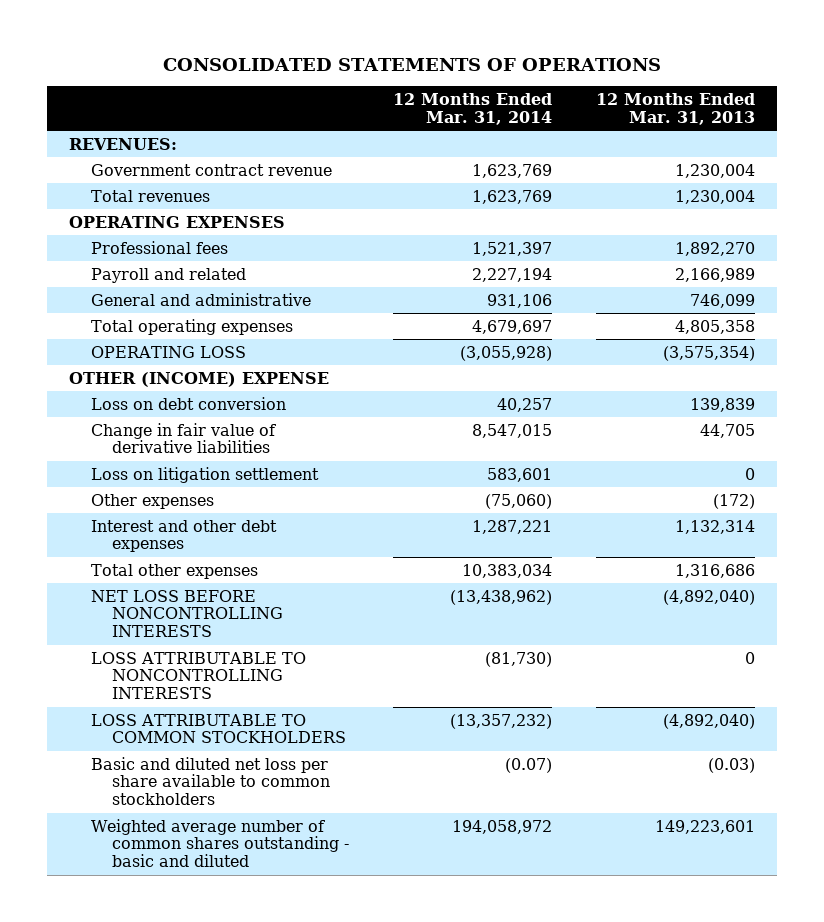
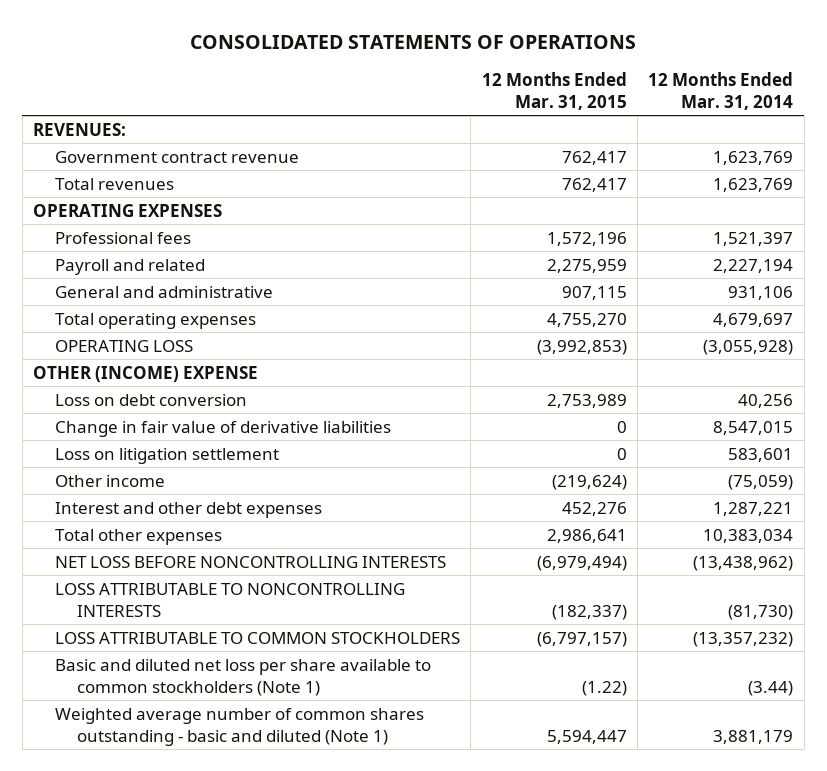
- | 12 Months Ended Mar. 31, 2014 | 12 Months Ended Mar. 31, 2013
+ | 12 Months Ended Mar. 31, 2015 | 12 Months Ended Mar. 31, 2014
- Loss on debt conversion | 40,257 | 139,839
+ Loss on debt conversion | 2,753,989 | 40,256
- Other expenses | (75,060) | (172)
+ Other income | (219,624) | (75,059)
- Basic and diluted net loss per share available to common stockholders | (0.07) | (0.03)
- Weighted average number of common shares outstanding - basic and diluted | 194,058,972 | 149,223,601
+ Basic and diluted net loss per share available to common stockholders (Note 1) | (1.22) | (3.44)
+ Weighted average number of common shares outstanding - basic and diluted (Note 1) | 5,594,447 | 3,881,179

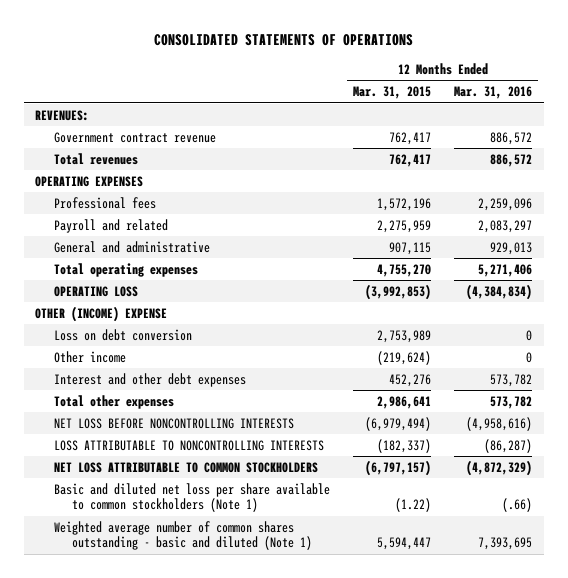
- | 12 Months Ended Mar. 31, 2015 | 12 Months Ended Mar. 31, 2014
+ | 12 Months Ended Mar. 31, 2015 | 12 Months Ended Mar. 31, 2016
- Change in fair value of derivative liabilities | 0 | 8,547,015
- Loss on litigation settlement | 0 | 583,601
- LOSS ATTRIBUTABLE TO COMMON STOCKHOLDERS | (6,797,157) | (13,357,232)
+ NET LOSS ATTRIBUTABLE TO COMMON STOCKHOLDERS | (6,797,157) | (4,872,329)

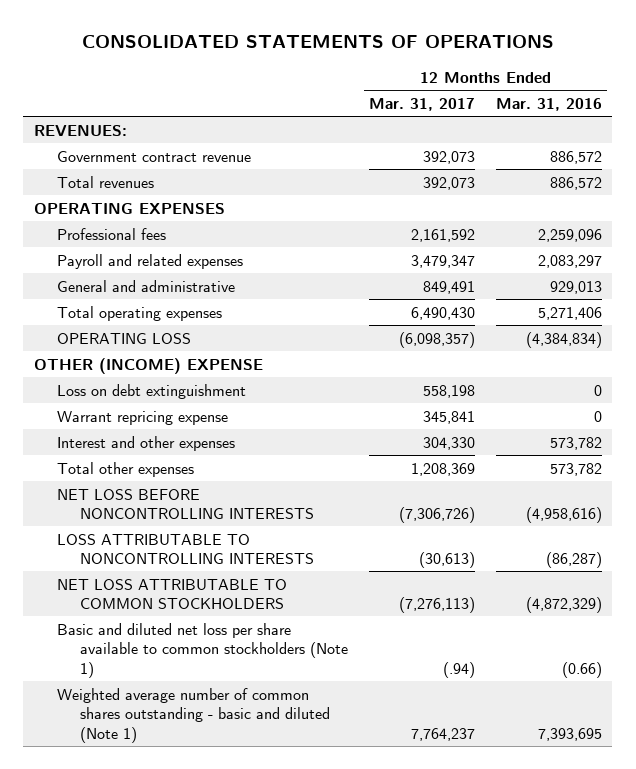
- | 12 Months Ended Mar. 31, 2015 | 12 Months Ended Mar. 31, 2016
+ | 12 Months Ended Mar. 31, 2017 | 12 Months Ended Mar. 31, 2016
- Payroll and related | 2,275,959 | 2,083,297
+ Payroll and related expenses | 3,479,347 | 2,083,297
- Loss on debt conversion | 2,753,989 | 0
- Other income | (219,624) | 0
- Interest and other debt expenses | 452,276 | 573,782
+ Loss on debt extinguishment | 558,198 | 0
+ Warrant repricing expense | 345,841 | 0
+ Interest and other expenses | 304,330 | 573,782
- Basic and diluted net loss per share available to common stockholders (Note 1) | (1.22) | (.66)
+ Basic and diluted net loss per share available to common stockholders (Note 1) | (.94) | (0.66)

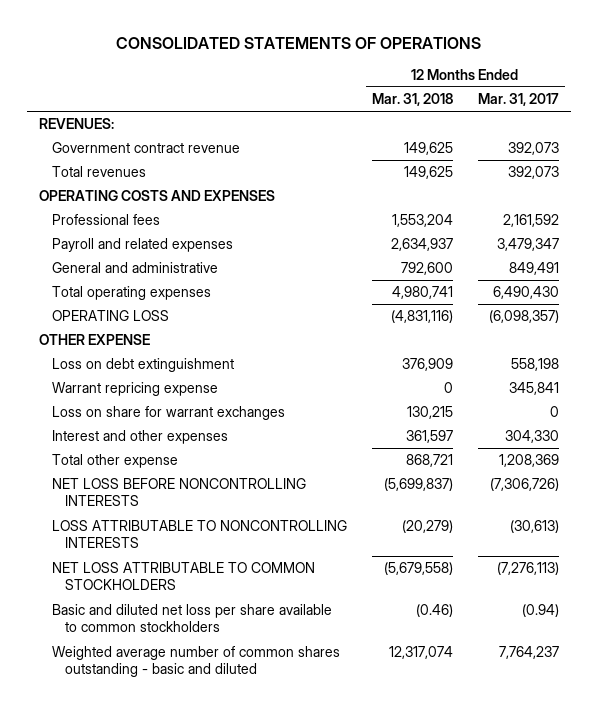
- | 12 Months Ended Mar. 31, 2017 | 12 Months Ended Mar. 31, 2016
+ | 12 Months Ended Mar. 31, 2018 | 12 Months Ended Mar. 31, 2017
- OPERATING EXPENSES
+ OPERATING COSTS AND EXPENSES
- OTHER (INCOME) EXPENSE
+ OTHER EXPENSE
+ Loss on share for warrant exchanges | 130,215 | 0
- Total other expenses | 1,208,369 | 573,782
+ Total other expense | 868,721 | 1,208,369
- Basic and diluted net loss per share available to common stockholders (Note 1) | (.94) | (0.66)
- Weighted average number of common shares outstanding - basic and diluted (Note 1) | 7,764,237 | 7,393,695
+ Basic and diluted net loss per share available to common stockholders | (0.46) | (0.94)
+ Weighted average number of common shares outstanding - basic and diluted | 12,317,074 | 7,764,237

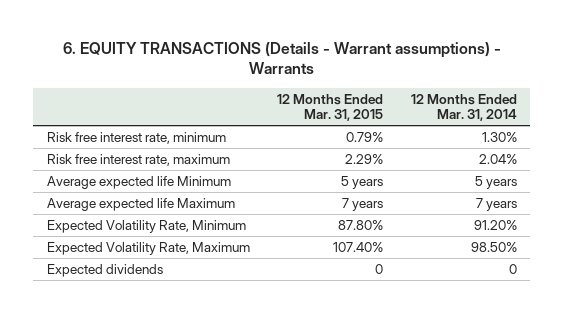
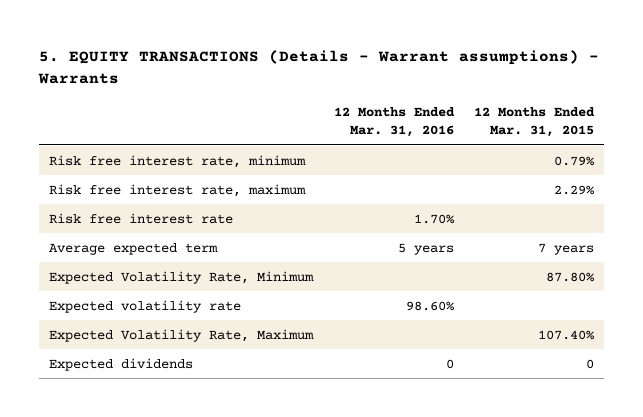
- 6. EQUITY TRANSACTIONS (Details - Warrant assumptions) - Warrants
+ 5. EQUITY TRANSACTIONS (Details - Warrant assumptions) - Warrants
- | 12 Months Ended Mar. 31, 2015 | 12 Months Ended Mar. 31, 2014
+ | 12 Months Ended Mar. 31, 2016 | 12 Months Ended Mar. 31, 2015
- Average expected life Minimum | 5 years | 5 years
- Average expected life Maximum | 7 years | 7 years
+ Risk free interest rate | 1.70% |
+ Average expected term | 5 years | 7 years
+ Expected volatility rate | 98.60% |

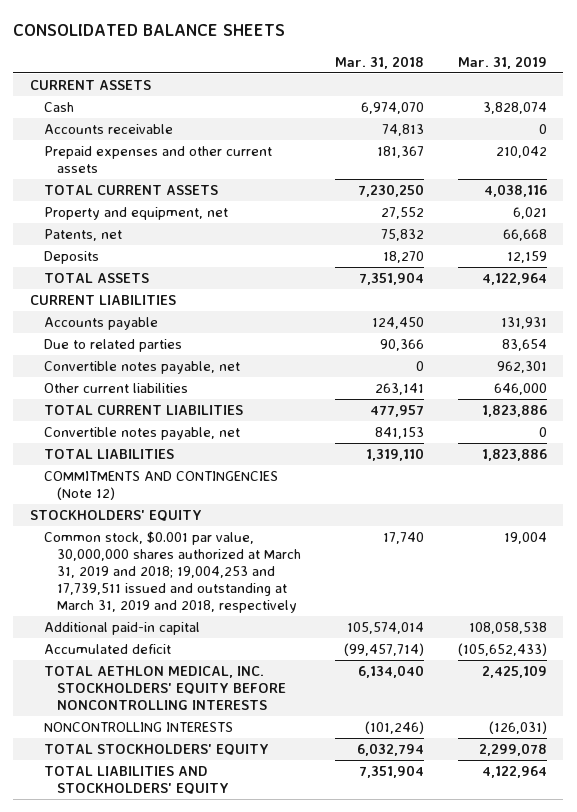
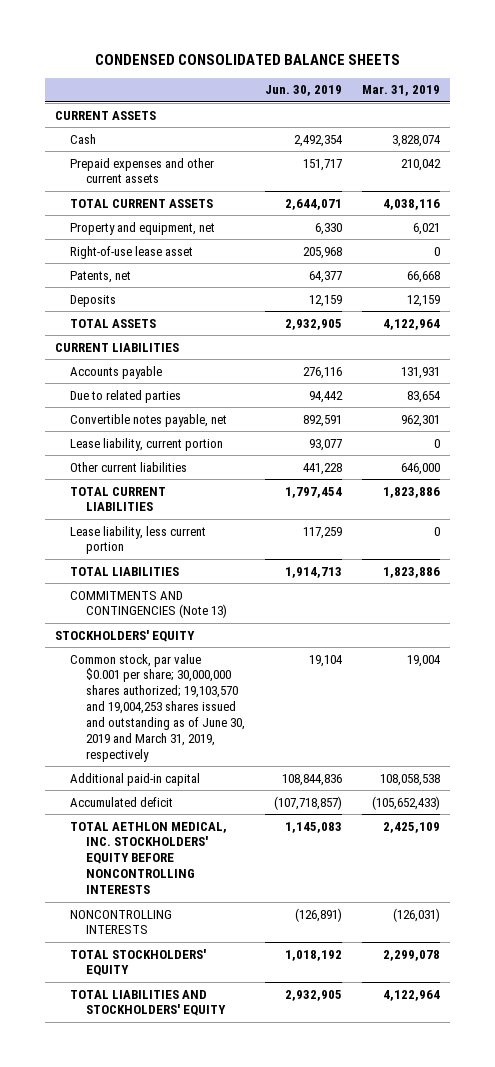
- CONSOLIDATED BALANCE SHEETS
+ CONDENSED CONSOLIDATED BALANCE SHEETS
- | Mar. 31, 2018 | Mar. 31, 2019
+ | Jun. 30, 2019 | Mar. 31, 2019
- Accounts receivable | 74,813 | 0
+ Right-of-use lease asset | 205,968 | 0
+ Lease liability, current portion | 93,077 | 0
- Convertible notes payable, net | 841,153 | 0
+ Lease liability, less current portion | 117,259 | 0
- COMMITMENTS AND CONTINGENCIES (Note 12)
+ COMMITMENTS AND CONTINGENCIES (Note 13)
- Common stock, $0.001 par value, 30,000,000 shares authorized at March 31, 2019 and 2018; 19,004,253 and 17,739,511 issued and outstanding at March 31, 2019 and 2018, respectively | 17,740 | 19,004
+ Common stock, par value $0.001 per share; 30,000,000 shares authorized; 19,103,570 and 19,004,253 shares issued and outstanding as of June 30, 2019 and March 31, 2019, respectively | 19,104 | 19,004

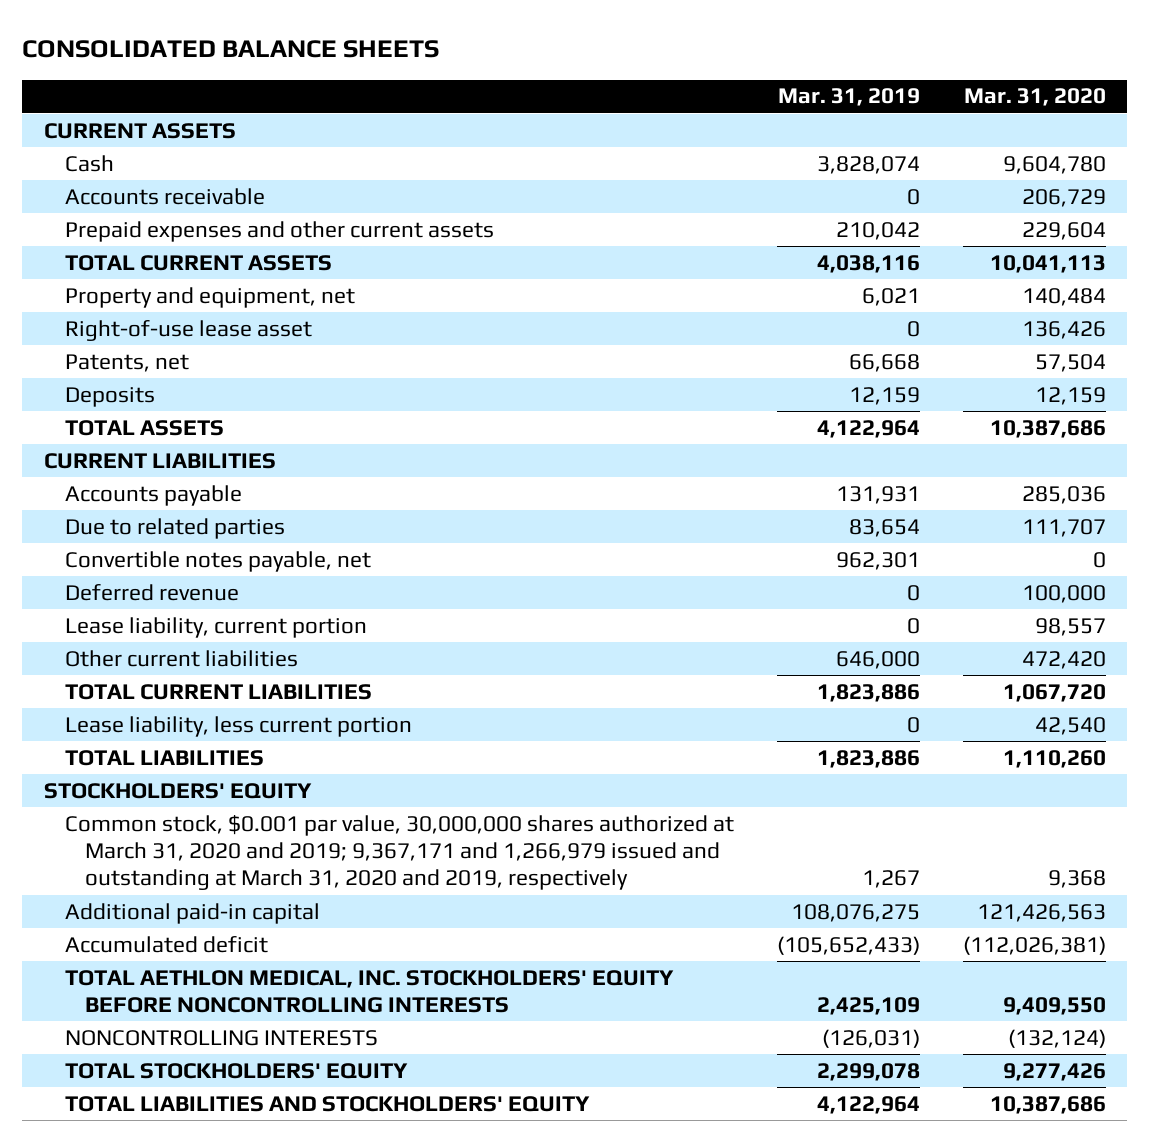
- CONDENSED CONSOLIDATED BALANCE SHEETS
+ CONSOLIDATED BALANCE SHEETS
- | Jun. 30, 2019 | Mar. 31, 2019
+ | Mar. 31, 2019 | Mar. 31, 2020
+ Accounts receivable | 0 | 206,729
+ Deferred revenue | 0 | 100,000
- COMMITMENTS AND CONTINGENCIES (Note 13)
- Common stock, par value $0.001 per share; 30,000,000 shares authorized; 19,103,570 and 19,004,253 shares issued and outstanding as of June 30, 2019 and March 31, 2019, respectively | 19,104 | 19,004
- Additional paid-in capital | 108,844,836 | 108,058,538
+ Common stock, $0.001 par value, 30,000,000 shares authorized at March 31, 2020 and 2019; 9,367,171 and 1,266,979 issued and outstanding at March 31, 2020 and 2019, respectively | 1,267 | 9,368
+ Additional paid-in capital | 108,076,275 | 121,426,563

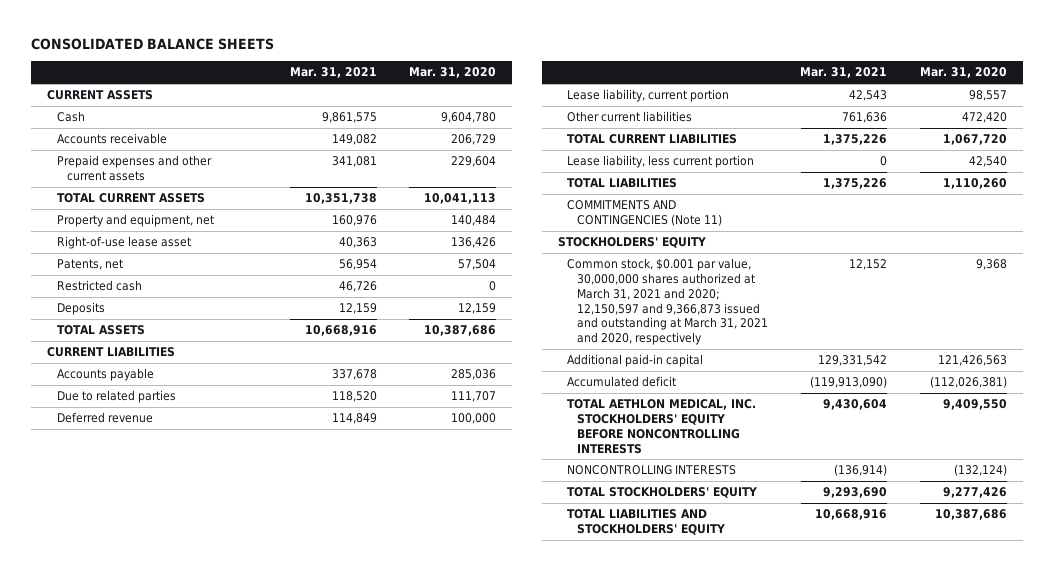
- | Mar. 31, 2019 | Mar. 31, 2020
+ | Mar. 31, 2021 | Mar. 31, 2020
+ Restricted cash | 46,726 | 0
- Convertible notes payable, net | 962,301 | 0
+ COMMITMENTS AND CONTINGENCIES (Note 11)
- Common stock, $0.001 par value, 30,000,000 shares authorized at March 31, 2020 and 2019; 9,367,171 and 1,266,979 issued and outstanding at March 31, 2020 and 2019, respectively | 1,267 | 9,368
+ Common stock, $0.001 par value, 30,000,000 shares authorized at March 31, 2021 and 2020; 12,150,597 and 9,366,873 issued and outstanding at March 31, 2021 and 2020, respectively | 12,152 | 9,368

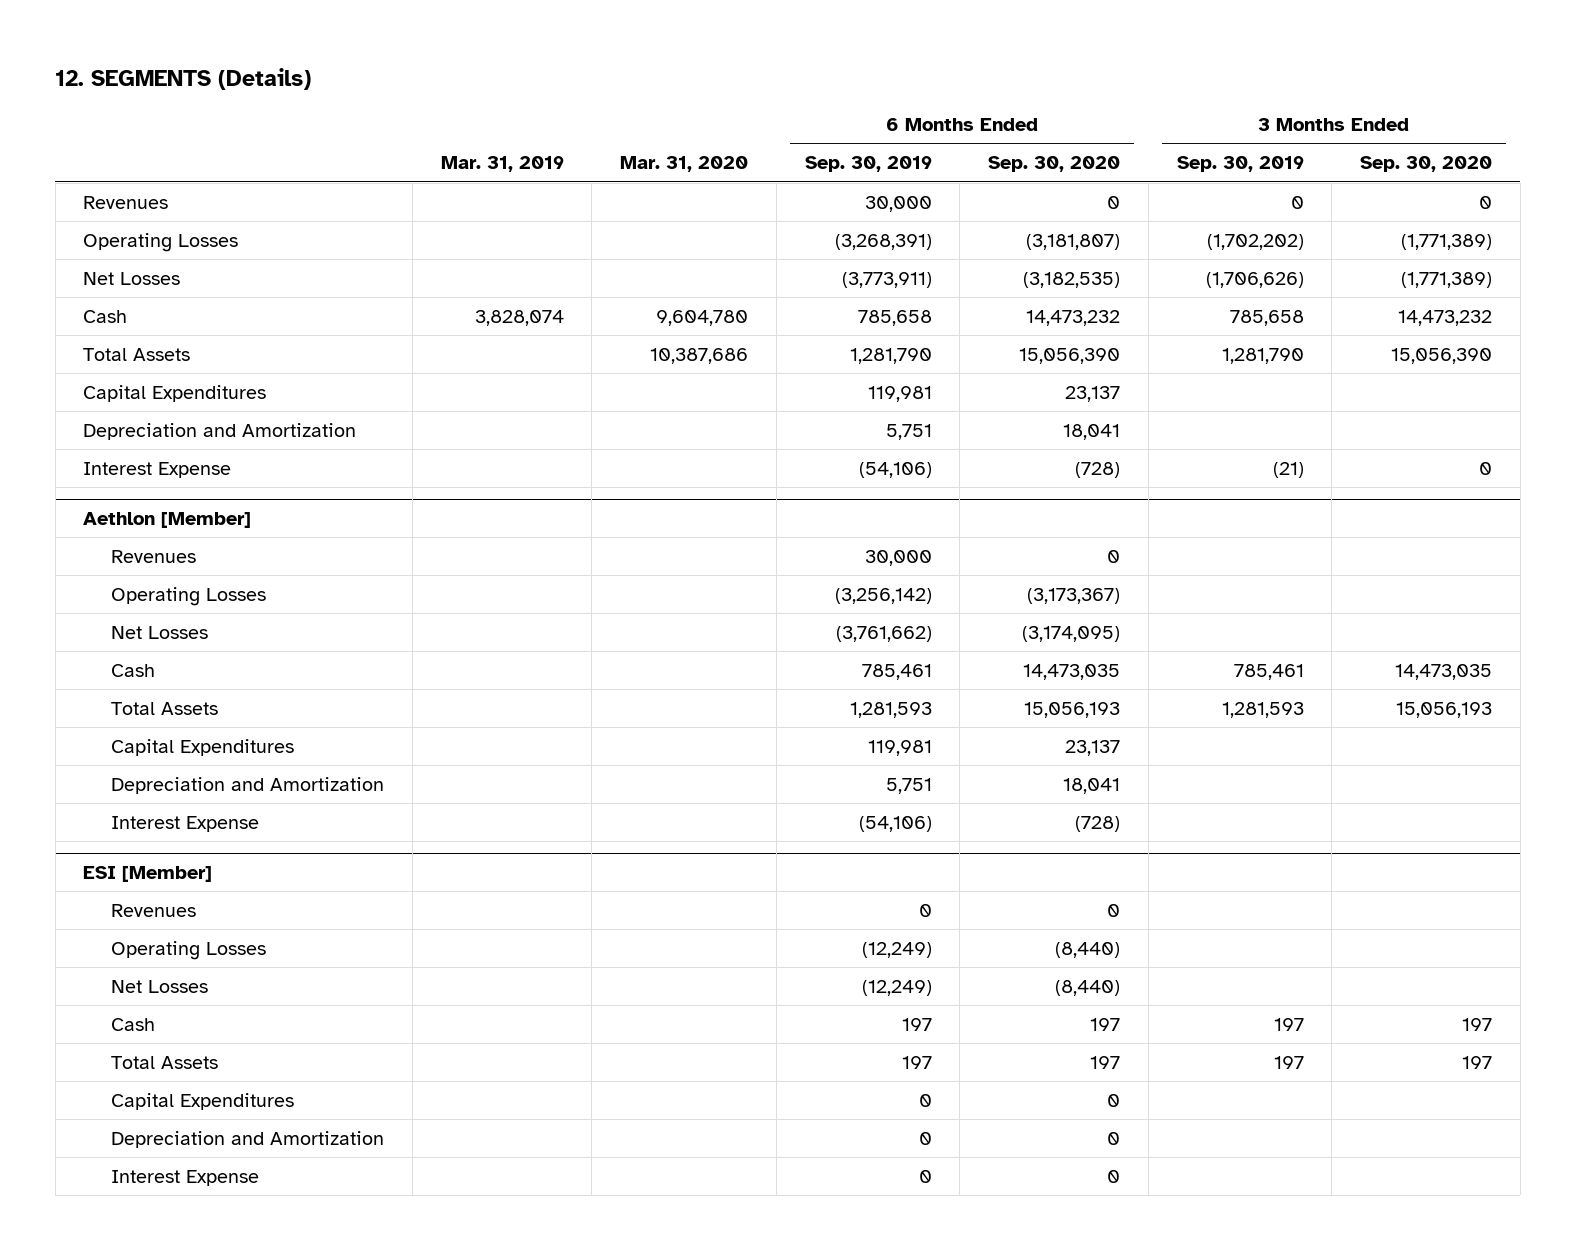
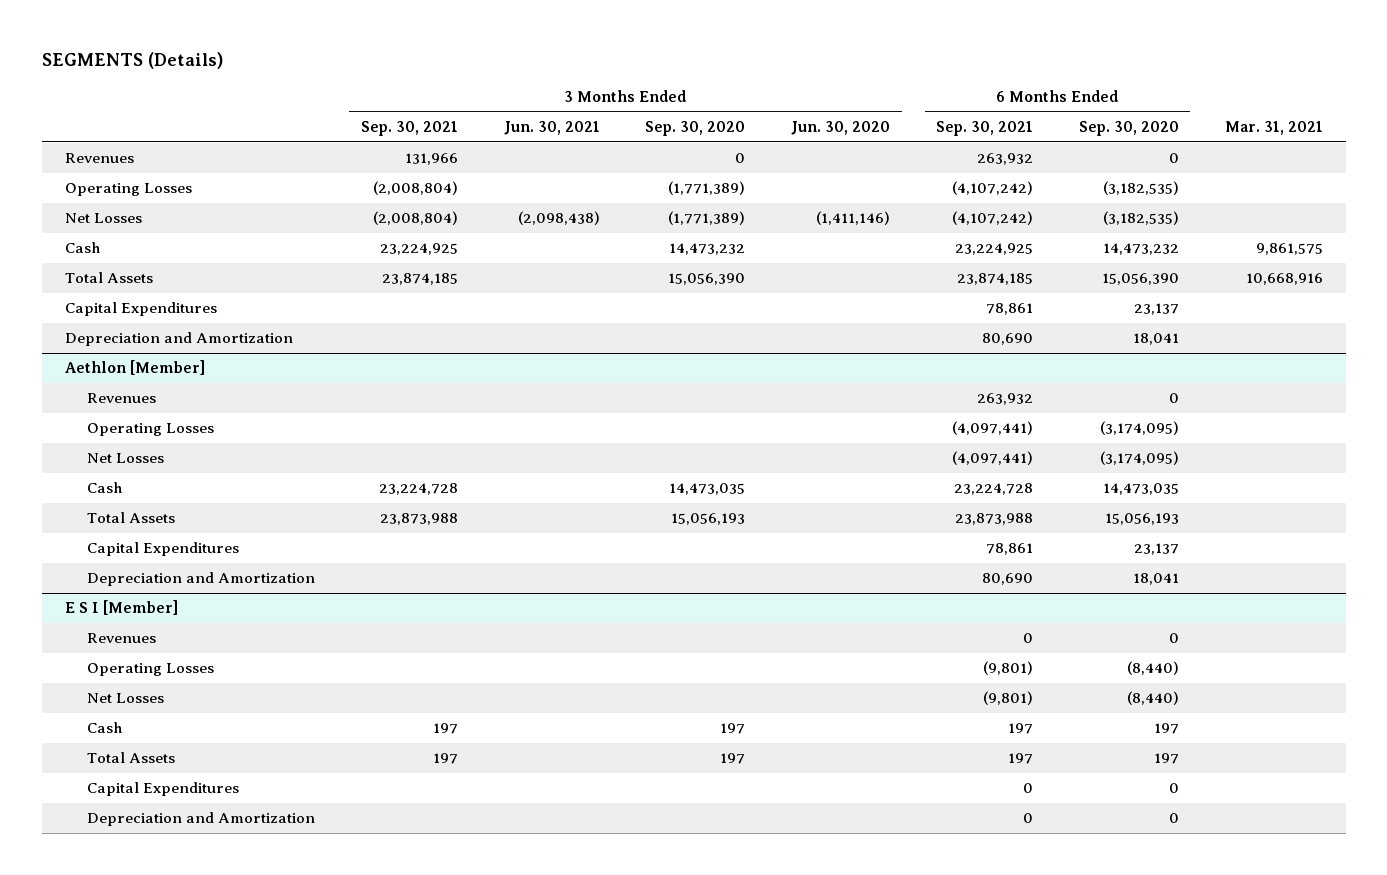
- 12. SEGMENTS (Details)
+ SEGMENTS (Details)
- | Mar. 31, 2019 | Mar. 31, 2020 | 6 Months Ended Sep. 30, 2019 | 6 Months Ended Sep. 30, 2020 | 3 Months Ended Sep. 30, 2019 | 3 Months Ended Sep. 30, 2020
+ | 3 Months Ended Sep. 30, 2021 | 3 Months Ended Jun. 30, 2021 | 3 Months Ended Sep. 30, 2020 | 3 Months Ended Jun. 30, 2020 | 6 Months Ended Sep. 30, 2021 | 6 Months Ended Sep. 30, 2020 | Mar. 31, 2021
- Operating Losses | | | (3,268,391) | (3,181,807) | (1,702,202) | (1,771,389)
+ Operating Losses | (2,008,804) | | (1,771,389) | | (4,107,242) | (3,182,535) |
- Interest Expense | | | (54,106) | (728) | (21) | 0
@ Aethlon [Member]
- Operating Losses | | | (3,256,142) | (3,173,367) | |
+ Operating Losses | | | | | (4,097,441) | (3,174,095) |
- Interest Expense | | | (54,106) | (728) | |
- ESI [Member]
+ E S I [Member]
- Interest Expense | | | 0 | 0 | |

